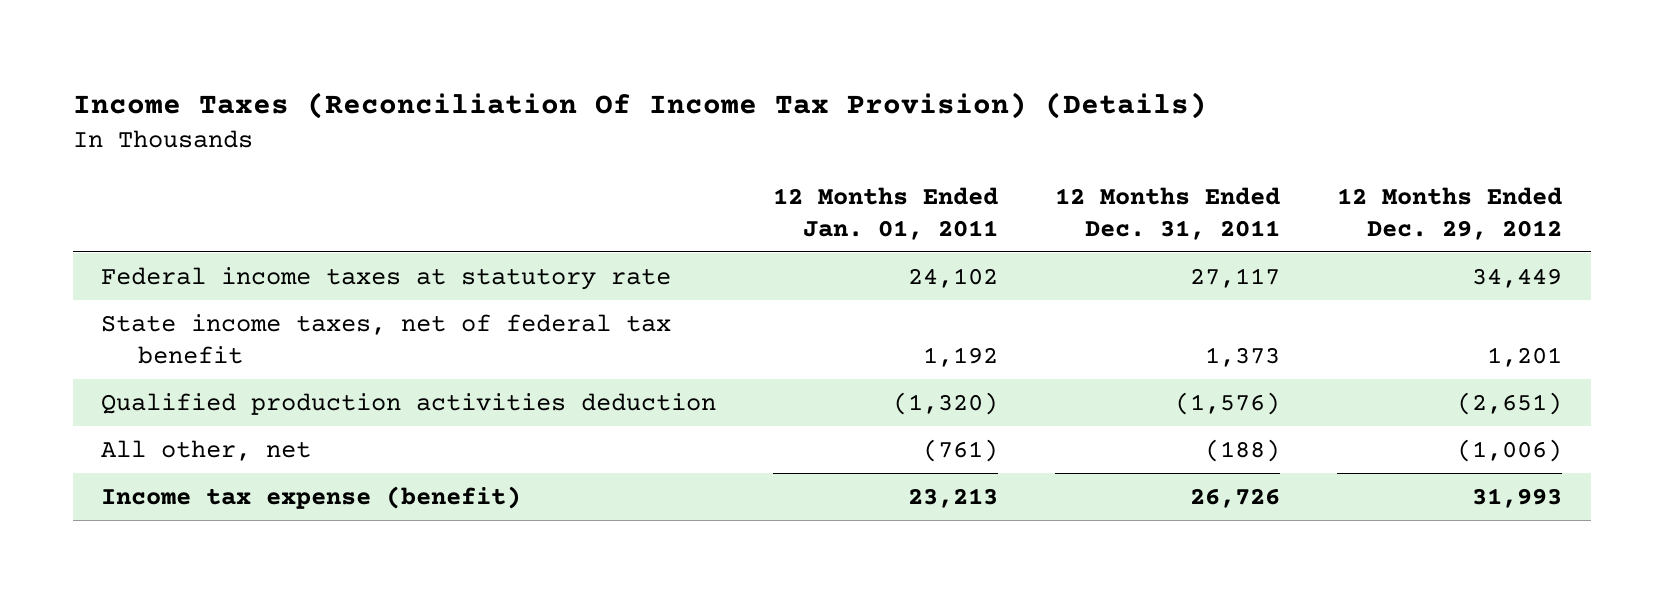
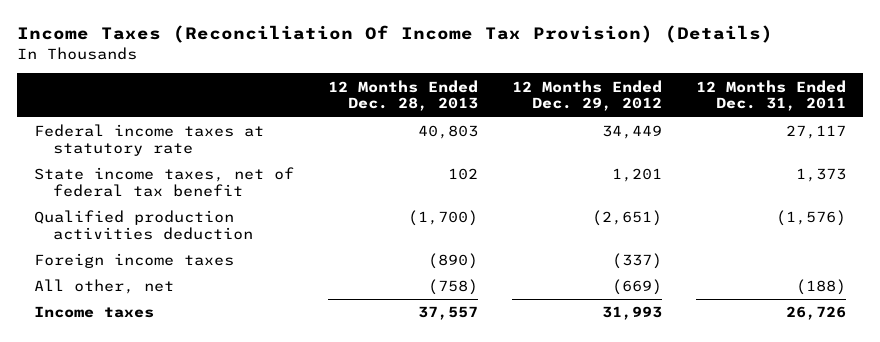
- | 12 Months Ended Jan. 01, 2011 | 12 Months Ended Dec. 31, 2011 | 12 Months Ended Dec. 29, 2012
+ | 12 Months Ended Dec. 28, 2013 | 12 Months Ended Dec. 29, 2012 | 12 Months Ended Dec. 31, 2011
- All other, net | (761) | (188) | (1,006)
- Income tax expense (benefit) | 23,213 | 26,726 | 31,993
+ Foreign income taxes | (890) | (337) |
+ All other, net | (758) | (669) | (188)
+ Income taxes | 37,557 | 31,993 | 26,726

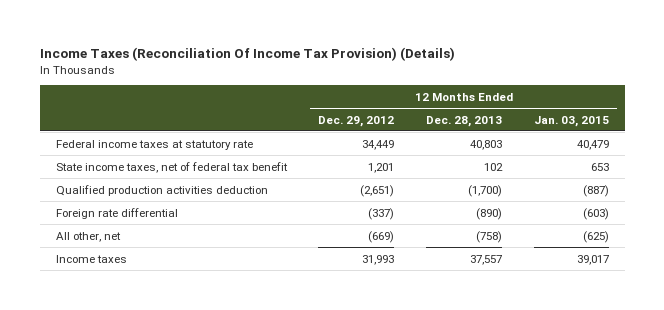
- | 12 Months Ended Dec. 28, 2013 | 12 Months Ended Dec. 29, 2012 | 12 Months Ended Dec. 31, 2011
+ | 12 Months Ended Dec. 29, 2012 | 12 Months Ended Dec. 28, 2013 | 12 Months Ended Jan. 03, 2015
- Foreign income taxes | (890) | (337) |
+ Foreign rate differential | (337) | (890) | (603)

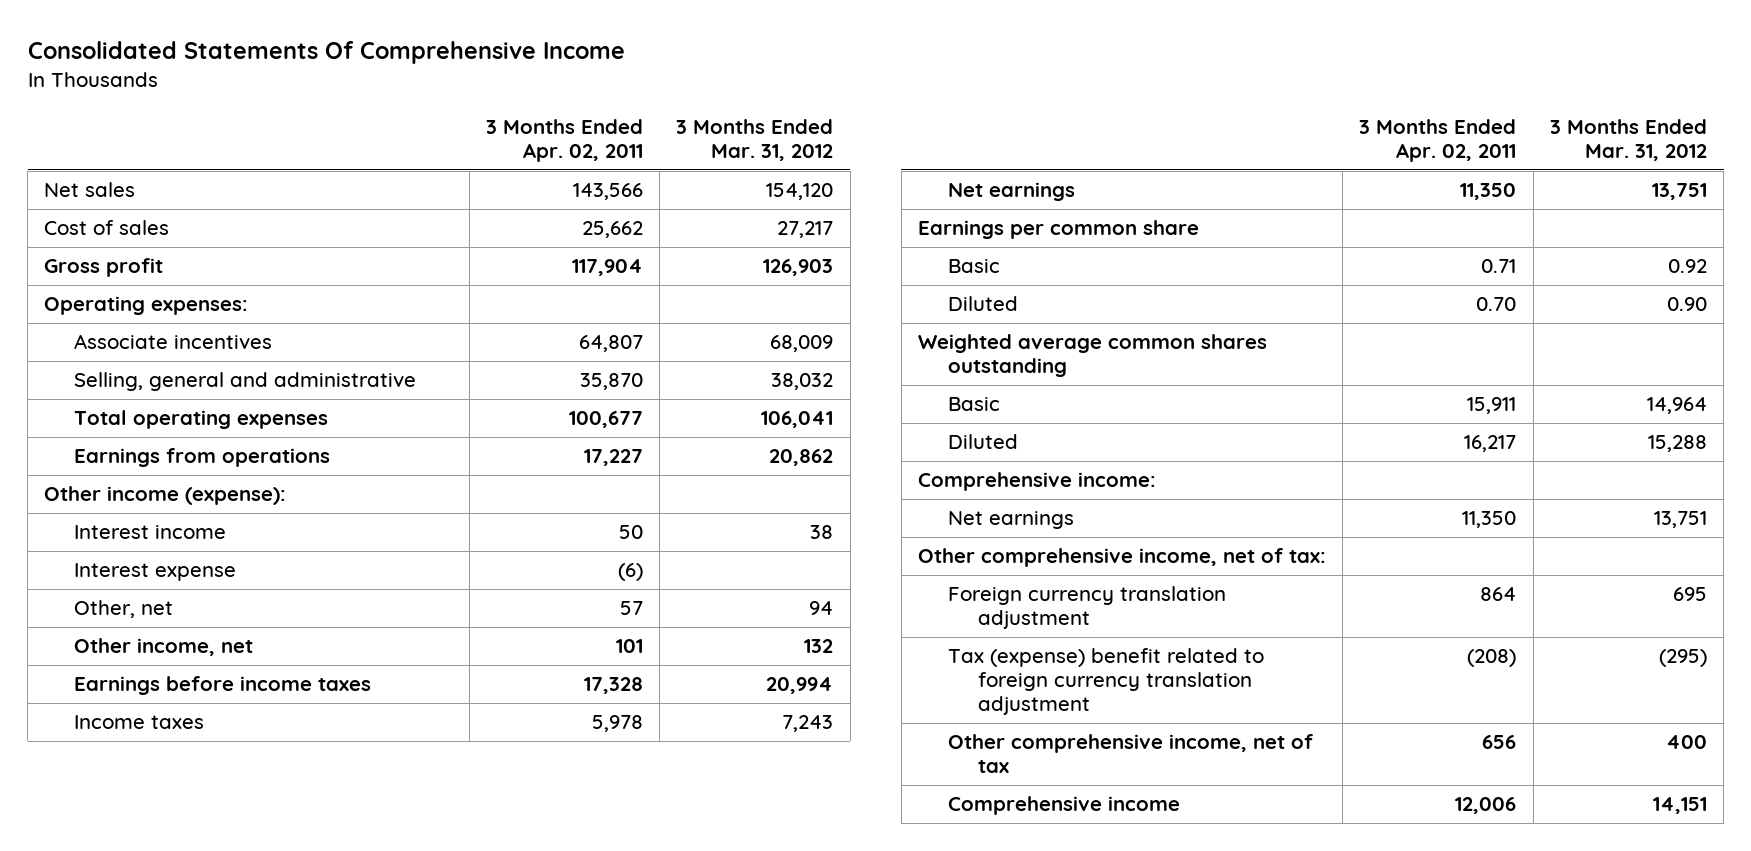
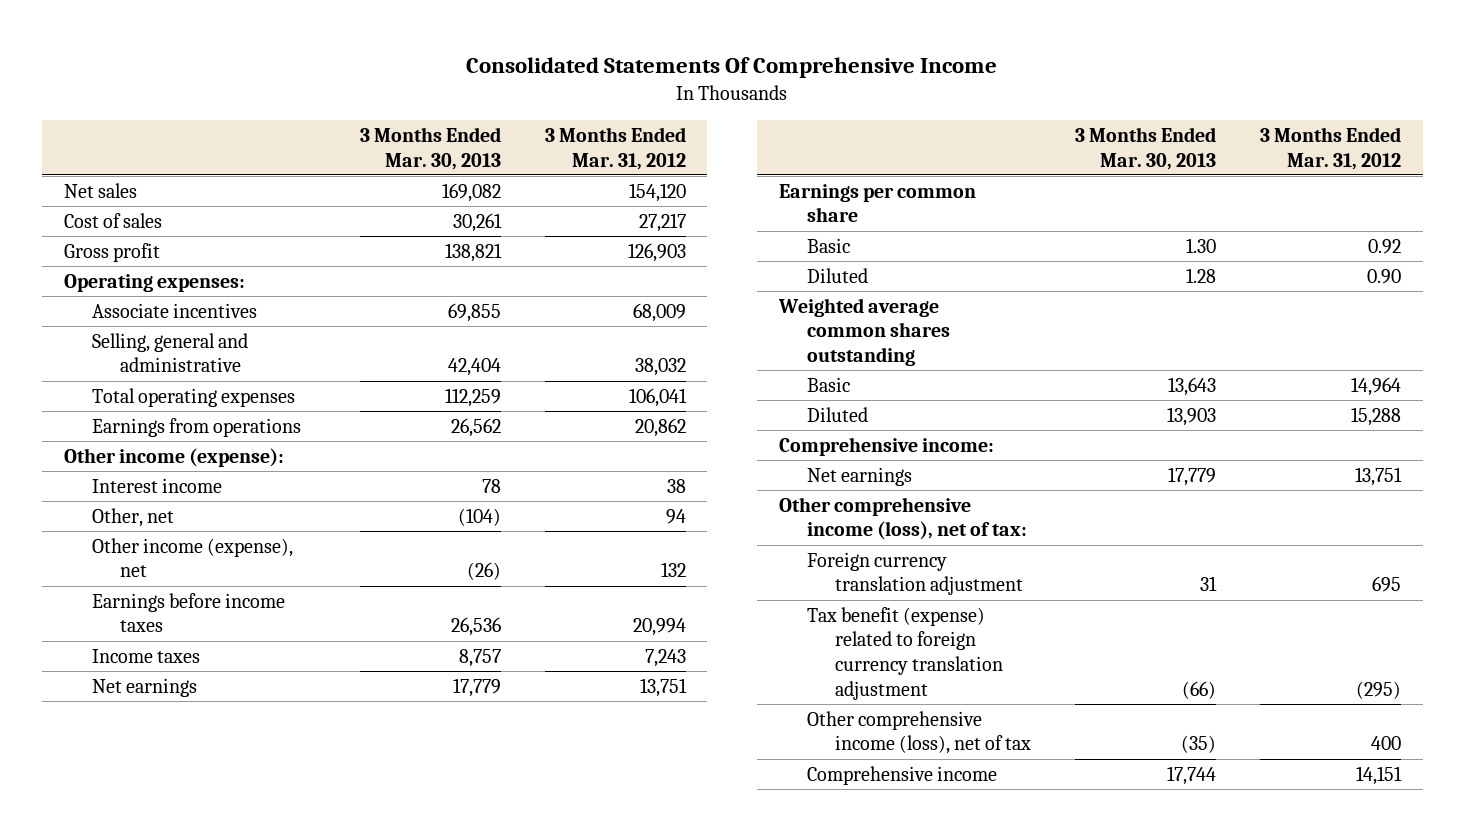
- | 3 Months Ended Apr. 02, 2011 | 3 Months Ended Mar. 31, 2012
+ | 3 Months Ended Mar. 30, 2013 | 3 Months Ended Mar. 31, 2012
- Interest expense | (6) |
- Other income, net | 101 | 132
+ Other income (expense), net | (26) | 132
- Other comprehensive income, net of tax:
+ Other comprehensive income (loss), net of tax:
- Tax (expense) benefit related to foreign currency translation adjustment | (208) | (295)
- Other comprehensive income, net of tax | 656 | 400
+ Tax benefit (expense) related to foreign currency translation adjustment | (66) | (295)
+ Other comprehensive income (loss), net of tax | (35) | 400

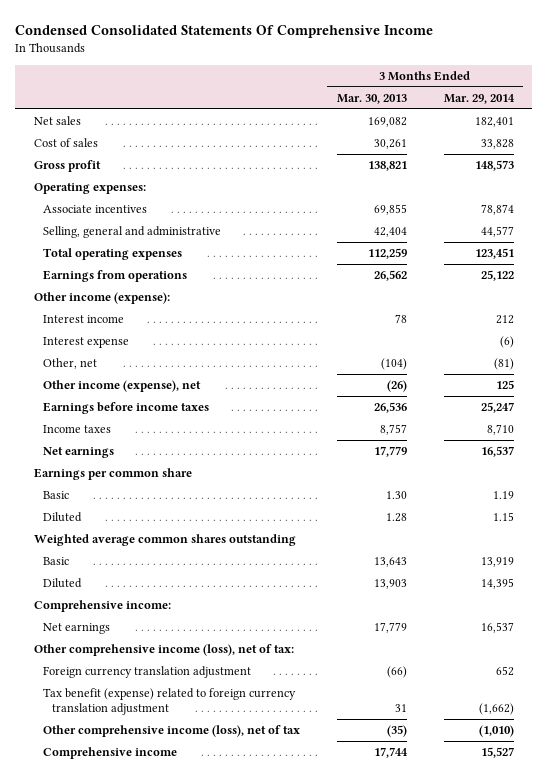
- Consolidated Statements Of Comprehensive Income
+ Condensed Consolidated Statements Of Comprehensive Income
- | 3 Months Ended Mar. 30, 2013 | 3 Months Ended Mar. 31, 2012
+ | 3 Months Ended Mar. 30, 2013 | 3 Months Ended Mar. 29, 2014
+ Interest expense | | (6)
- Foreign currency translation adjustment | 31 | 695
- Tax benefit (expense) related to foreign currency translation adjustment | (66) | (295)
+ Foreign currency translation adjustment | (66) | 652
+ Tax benefit (expense) related to foreign currency translation adjustment | 31 | (1,662)

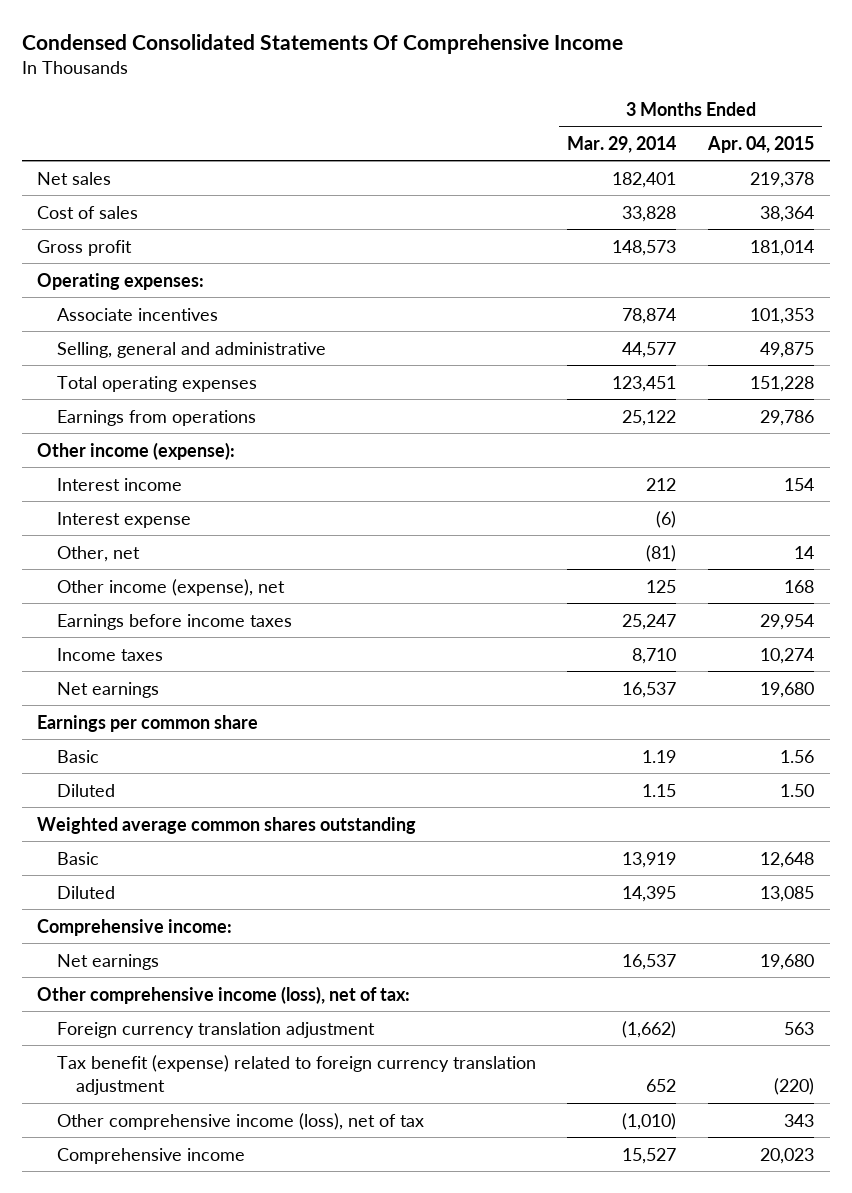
- | 3 Months Ended Mar. 30, 2013 | 3 Months Ended Mar. 29, 2014
+ | 3 Months Ended Mar. 29, 2014 | 3 Months Ended Apr. 04, 2015
- Foreign currency translation adjustment | (66) | 652
- Tax benefit (expense) related to foreign currency translation adjustment | 31 | (1,662)
+ Foreign currency translation adjustment | (1,662) | 563
+ Tax benefit (expense) related to foreign currency translation adjustment | 652 | (220)

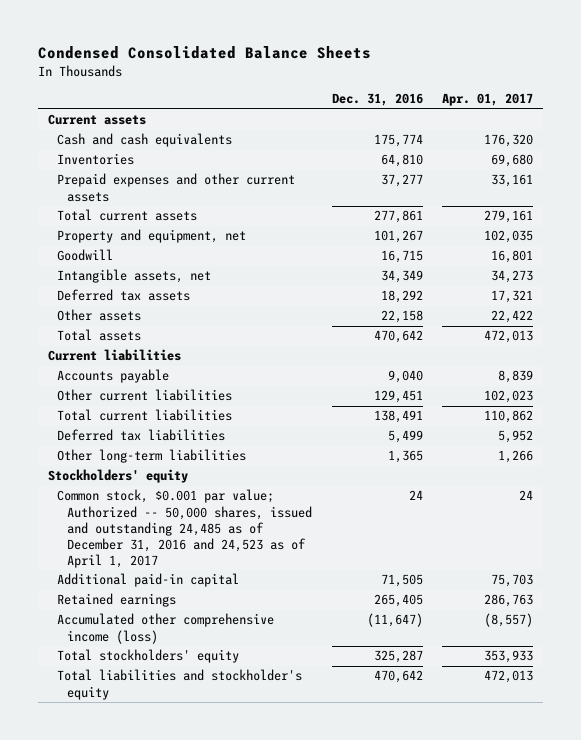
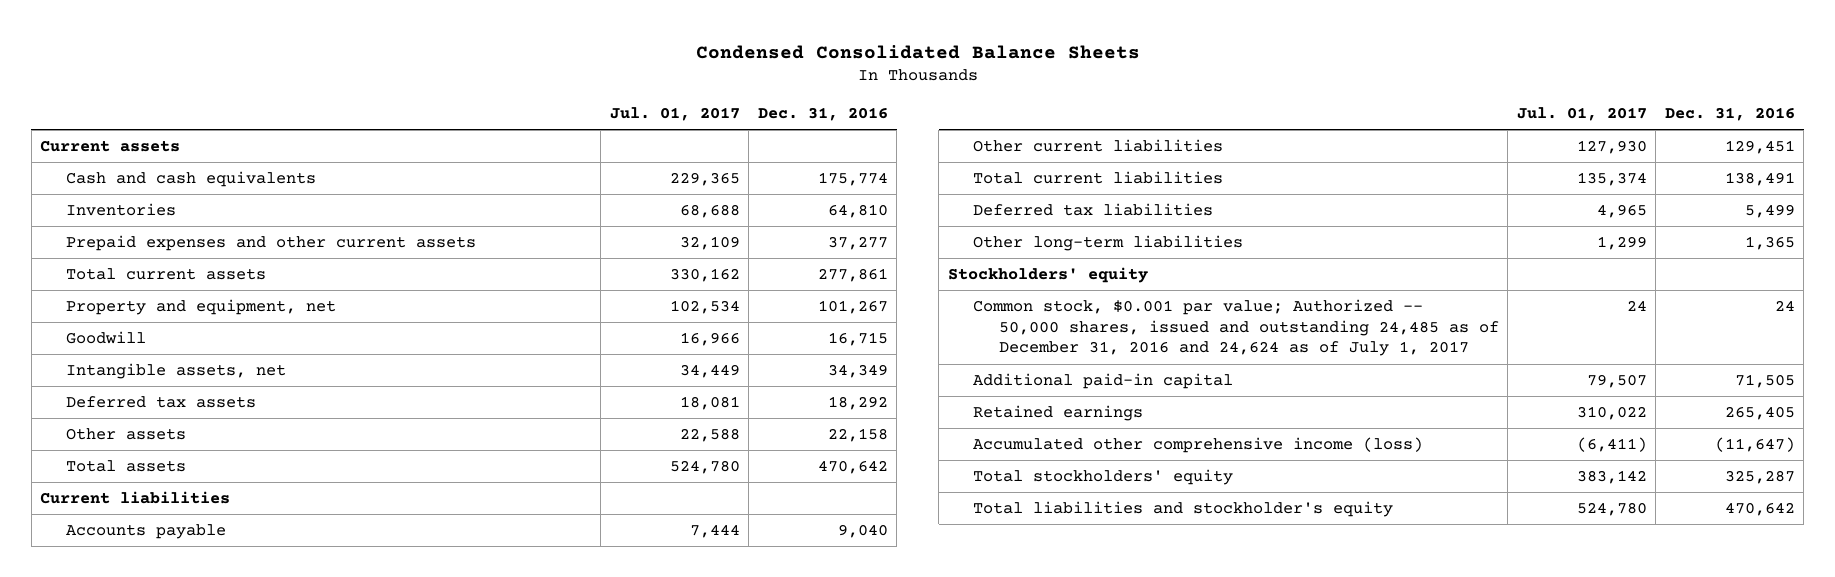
- | Dec. 31, 2016 | Apr. 01, 2017
+ | Jul. 01, 2017 | Dec. 31, 2016
- Common stock, $0.001 par value; Authorized -- 50,000 shares, issued and outstanding 24,485 as of December 31, 2016 and 24,523 as of April 1, 2017 | 24 | 24
+ Common stock, $0.001 par value; Authorized -- 50,000 shares, issued and outstanding 24,485 as of December 31, 2016 and 24,624 as of July 1, 2017 | 24 | 24

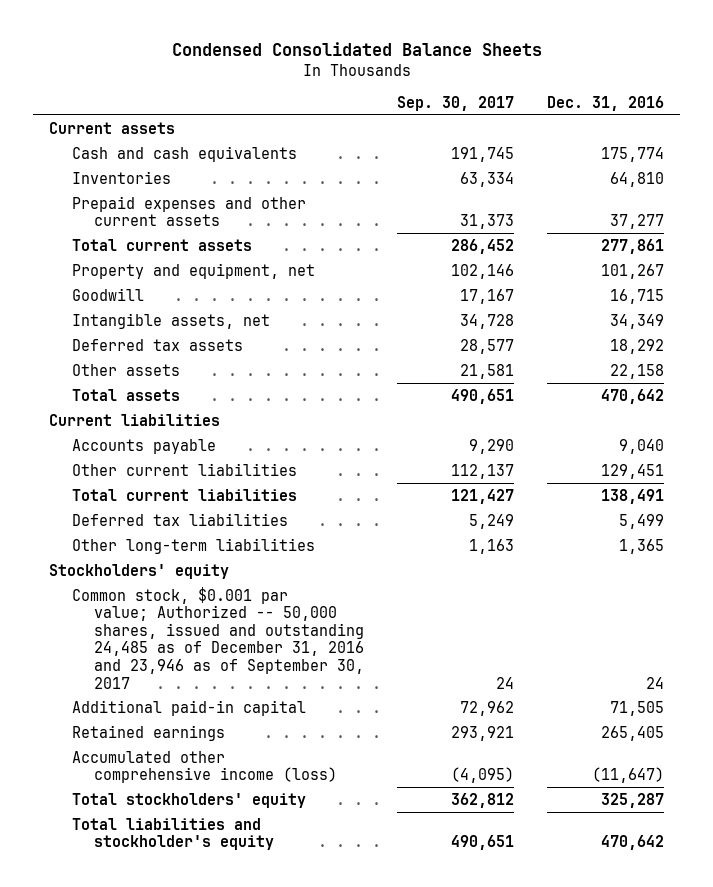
- | Jul. 01, 2017 | Dec. 31, 2016
+ | Sep. 30, 2017 | Dec. 31, 2016
- Common stock, $0.001 par value; Authorized -- 50,000 shares, issued and outstanding 24,485 as of December 31, 2016 and 24,624 as of July 1, 2017 | 24 | 24
+ Common stock, $0.001 par value; Authorized -- 50,000 shares, issued and outstanding 24,485 as of December 31, 2016 and 23,946 as of September 30, 2017 | 24 | 24

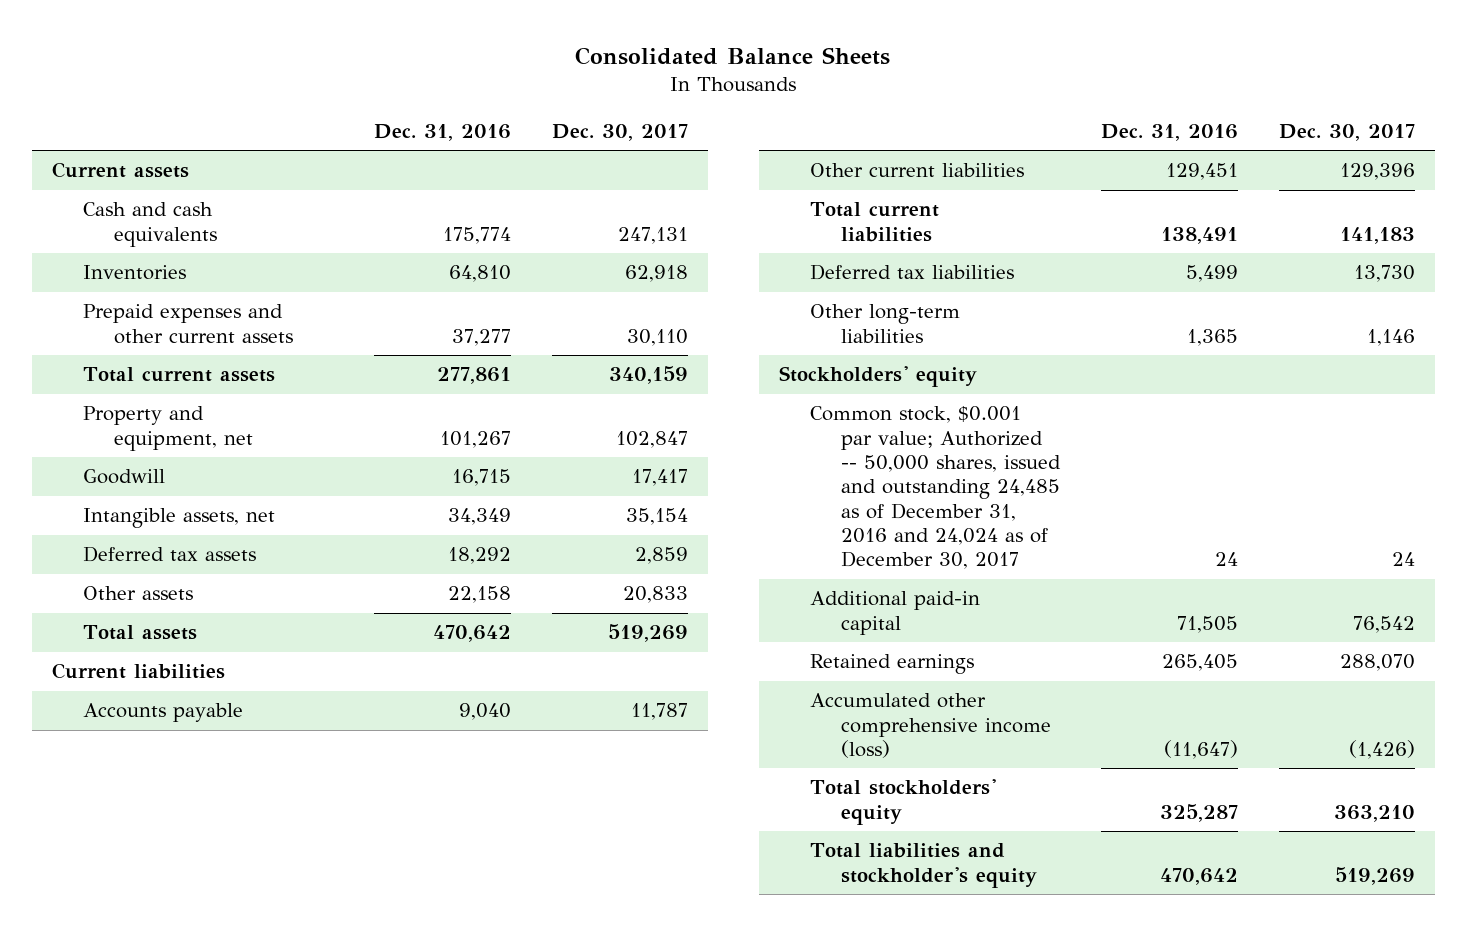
- Condensed Consolidated Balance Sheets
+ Consolidated Balance Sheets
- | Sep. 30, 2017 | Dec. 31, 2016
+ | Dec. 31, 2016 | Dec. 30, 2017
- Common stock, $0.001 par value; Authorized -- 50,000 shares, issued and outstanding 24,485 as of December 31, 2016 and 23,946 as of September 30, 2017 | 24 | 24
+ Common stock, $0.001 par value; Authorized -- 50,000 shares, issued and outstanding 24,485 as of December 31, 2016 and 24,024 as of December 30, 2017 | 24 | 24

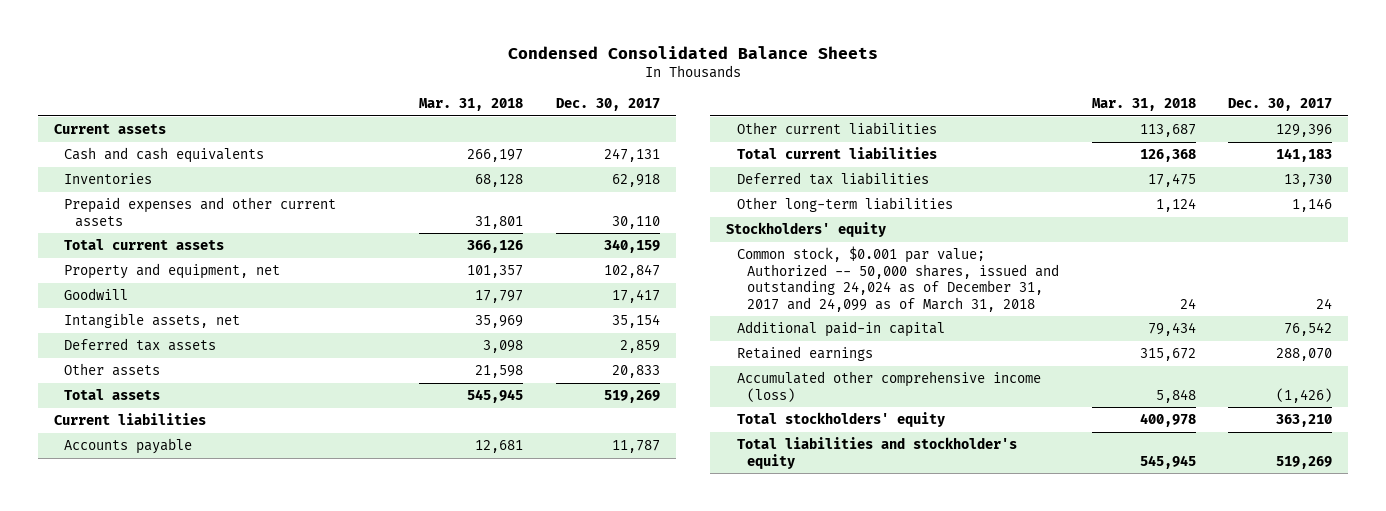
- Consolidated Balance Sheets
+ Condensed Consolidated Balance Sheets
- | Dec. 31, 2016 | Dec. 30, 2017
+ | Mar. 31, 2018 | Dec. 30, 2017
- Common stock, $0.001 par value; Authorized -- 50,000 shares, issued and outstanding 24,485 as of December 31, 2016 and 24,024 as of December 30, 2017 | 24 | 24
+ Common stock, $0.001 par value; Authorized -- 50,000 shares, issued and outstanding 24,024 as of December 31, 2017 and 24,099 as of March 31, 2018 | 24 | 24

